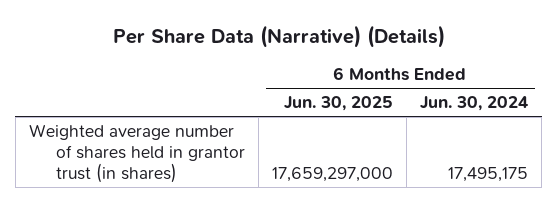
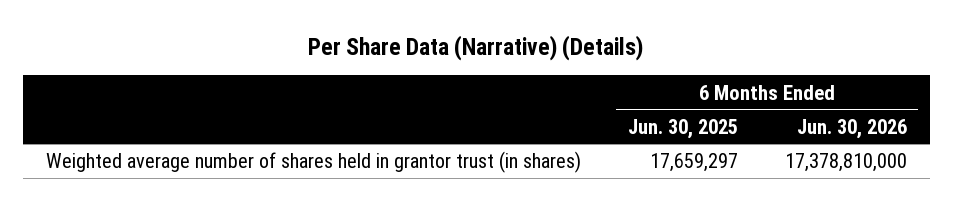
- | 6 Months Ended Jun. 30, 2025 | 6 Months Ended Jun. 30, 2024
+ | 6 Months Ended Jun. 30, 2025 | 6 Months Ended Jun. 30, 2026
- Weighted average number of shares held in grantor trust (in shares) | 17,659,297,000 | 17,495,175
+ Weighted average number of shares held in grantor trust (in shares) | 17,659,297 | 17,378,810,000

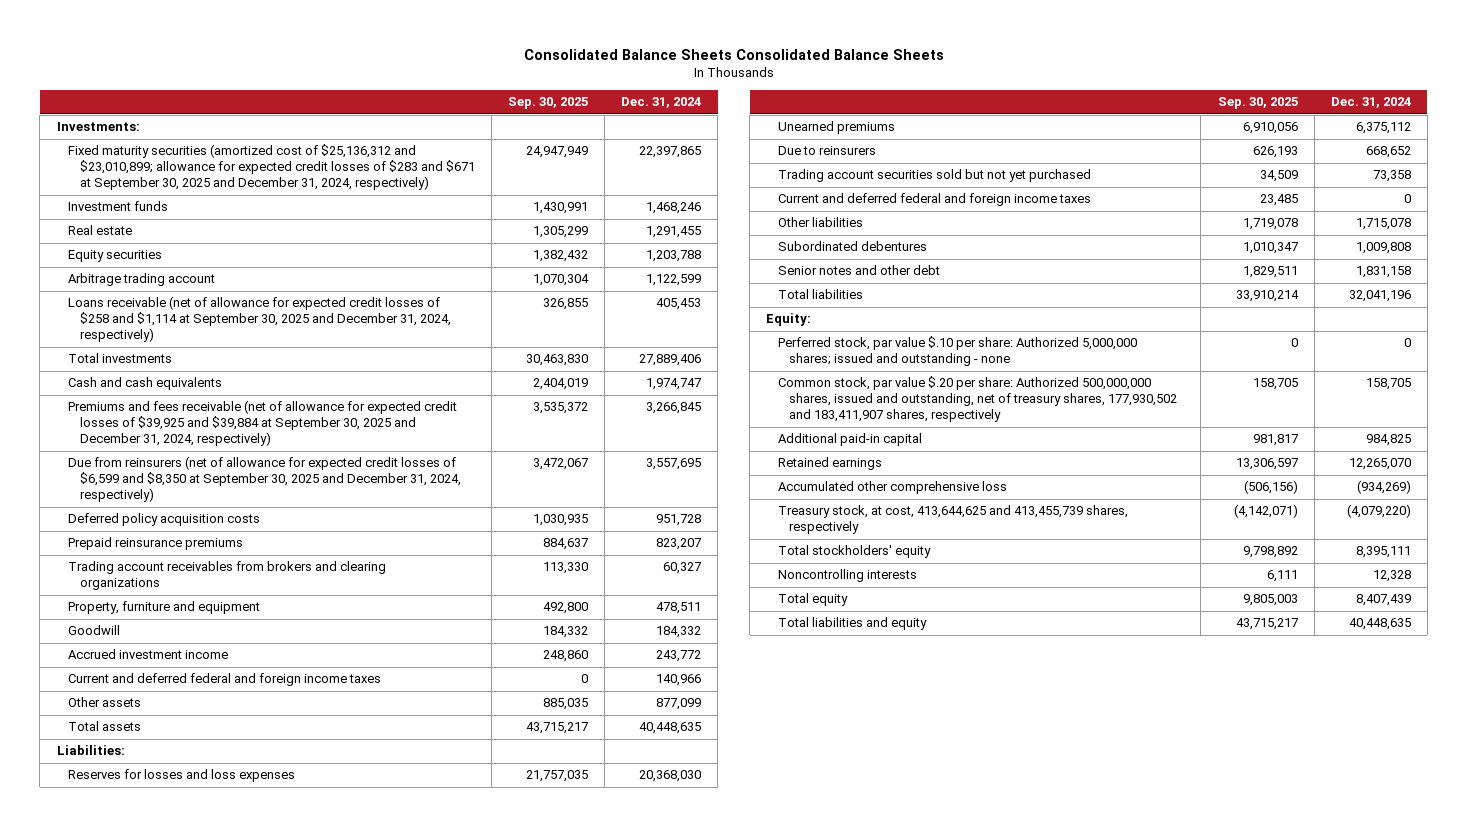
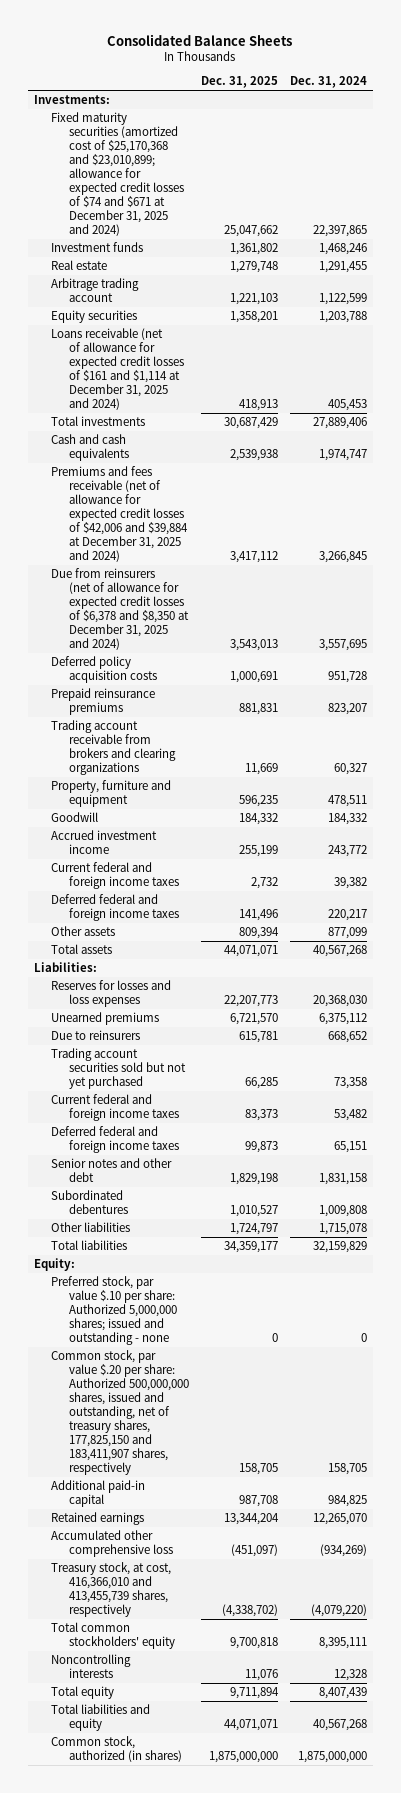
- Consolidated Balance Sheets Consolidated Balance Sheets
+ Consolidated Balance Sheets
- | Sep. 30, 2025 | Dec. 31, 2024
+ | Dec. 31, 2025 | Dec. 31, 2024
- Fixed maturity securities (amortized cost of $25,136,312 and $23,010,899; allowance for expected credit losses of $283 and $671 at September 30, 2025 and December 31, 2024, respectively) | 24,947,949 | 22,397,865
+ Fixed maturity securities (amortized cost of $25,170,368 and $23,010,899; allowance for expected credit losses of $74 and $671 at December 31, 2025 and 2024) | 25,047,662 | 22,397,865
- Loans receivable (net of allowance for expected credit losses of $258 and $1,114 at September 30, 2025 and December 31, 2024, respectively) | 326,855 | 405,453
moved down: Equity securities | 1,358,201 | 1,203,788
+ Loans receivable (net of allowance for expected credit losses of $161 and $1,114 at December 31, 2025 and 2024) | 418,913 | 405,453
- Premiums and fees receivable (net of allowance for expected credit losses of $39,925 and $39,884 at September 30, 2025 and December 31, 2024, respectively) | 3,535,372 | 3,266,845
- Due from reinsurers (net of allowance for expected credit losses of $6,599 and $8,350 at September 30, 2025 and December 31, 2024, respectively) | 3,472,067 | 3,557,695
+ Premiums and fees receivable (net of allowance for expected credit losses of $42,006 and $39,884 at December 31, 2025 and 2024) | 3,417,112 | 3,266,845
+ Due from reinsurers (net of allowance for expected credit losses of $6,378 and $8,350 at December 31, 2025 and 2024) | 3,543,013 | 3,557,695
- Trading account receivables from brokers and clearing organizations | 113,330 | 60,327
+ Trading account receivable from brokers and clearing organizations | 11,669 | 60,327
- Current and deferred federal and foreign income taxes | 0 | 140,966
+ Current federal and foreign income taxes | 2,732 | 39,382
+ Deferred federal and foreign income taxes | 141,496 | 220,217
- Total assets | 43,715,217 | 40,448,635
+ Total assets | 44,071,071 | 40,567,268
- Current and deferred federal and foreign income taxes | 23,485 | 0
+ Current federal and foreign income taxes | 83,373 | 53,482
+ Deferred federal and foreign income taxes | 99,873 | 65,151
- Total liabilities | 33,910,214 | 32,041,196
moved down: Subordinated debentures | 1,010,527 | 1,009,808
moved down: Other liabilities | 1,724,797 | 1,715,078
+ Total liabilities | 34,359,177 | 32,159,829
- Perferred stock, par value $.10 per share: Authorized 5,000,000 shares; issued and outstanding - none | 0 | 0
- Common stock, par value $.20 per share: Authorized 500,000,000 shares, issued and outstanding, net of treasury shares, 177,930,502 and 183,411,907 shares, respectively | 158,705 | 158,705
+ Preferred stock, par value $.10 per share: Authorized 5,000,000 shares; issued and outstanding - none | 0 | 0
+ Common stock, par value $.20 per share: Authorized 500,000,000 shares, issued and outstanding, net of treasury shares, 177,825,150 and 183,411,907 shares, respectively | 158,705 | 158,705
- Treasury stock, at cost, 413,644,625 and 413,455,739 shares, respectively | (4,142,071) | (4,079,220)
- Total stockholders' equity | 9,798,892 | 8,395,111
+ Treasury stock, at cost, 416,366,010 and 413,455,739 shares, respectively | (4,338,702) | (4,079,220)
+ Total common stockholders' equity | 9,700,818 | 8,395,111
- Total liabilities and equity | 43,715,217 | 40,448,635
+ Total liabilities and equity | 44,071,071 | 40,567,268
+ Common stock, authorized (in shares) | 1,875,000,000 | 1,875,000,000

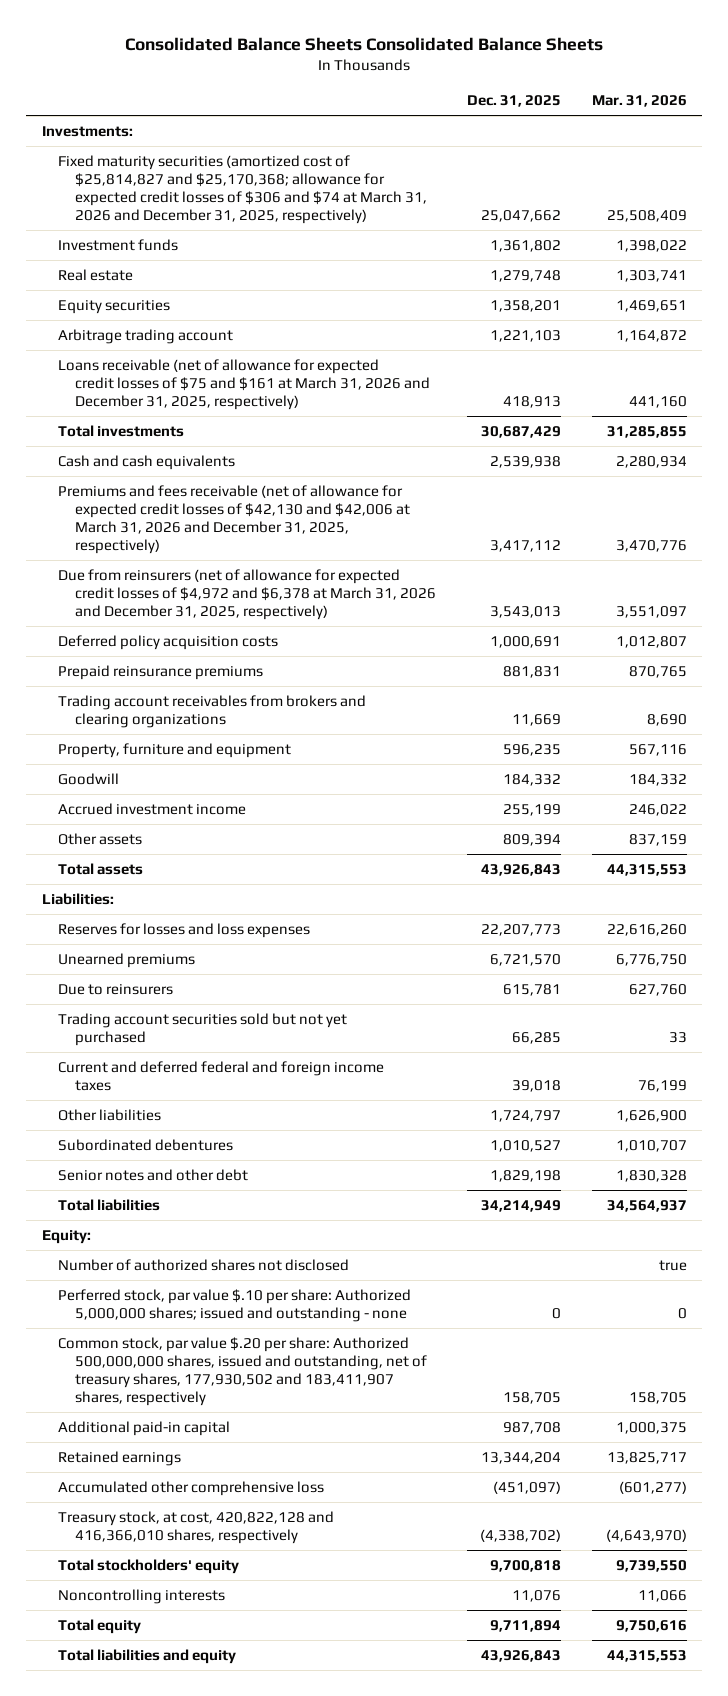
- Consolidated Balance Sheets
+ Consolidated Balance Sheets Consolidated Balance Sheets
- | Dec. 31, 2025 | Dec. 31, 2024
+ | Dec. 31, 2025 | Mar. 31, 2026
- Fixed maturity securities (amortized cost of $25,170,368 and $23,010,899; allowance for expected credit losses of $74 and $671 at December 31, 2025 and 2024) | 25,047,662 | 22,397,865
+ Fixed maturity securities (amortized cost of $25,814,827 and $25,170,368; allowance for expected credit losses of $306 and $74 at March 31, 2026 and December 31, 2025, respectively) | 25,047,662 | 25,508,409
- Loans receivable (net of allowance for expected credit losses of $161 and $1,114 at December 31, 2025 and 2024) | 418,913 | 405,453
moved down: Arbitrage trading account | 1,221,103 | 1,164,872
+ Loans receivable (net of allowance for expected credit losses of $75 and $161 at March 31, 2026 and December 31, 2025, respectively) | 418,913 | 441,160
- Premiums and fees receivable (net of allowance for expected credit losses of $42,006 and $39,884 at December 31, 2025 and 2024) | 3,417,112 | 3,266,845
- Due from reinsurers (net of allowance for expected credit losses of $6,378 and $8,350 at December 31, 2025 and 2024) | 3,543,013 | 3,557,695
+ Premiums and fees receivable (net of allowance for expected credit losses of $42,130 and $42,006 at March 31, 2026 and December 31, 2025, respectively) | 3,417,112 | 3,470,776
+ Due from reinsurers (net of allowance for expected credit losses of $4,972 and $6,378 at March 31, 2026 and December 31, 2025, respectively) | 3,543,013 | 3,551,097
- Trading account receivable from brokers and clearing organizations | 11,669 | 60,327
+ Trading account receivables from brokers and clearing organizations | 11,669 | 8,690
- Current federal and foreign income taxes | 2,732 | 39,382
- Deferred federal and foreign income taxes | 141,496 | 220,217
- Total assets | 44,071,071 | 40,567,268
+ Total assets | 43,926,843 | 44,315,553
- Current federal and foreign income taxes | 83,373 | 53,482
- Deferred federal and foreign income taxes | 99,873 | 65,151
+ Current and deferred federal and foreign income taxes | 39,018 | 76,199
- Total liabilities | 34,359,177 | 32,159,829
moved down: Subordinated debentures | 1,010,527 | 1,010,707
moved down: Senior notes and other debt | 1,829,198 | 1,830,328
+ Total liabilities | 34,214,949 | 34,564,937
- Preferred stock, par value $.10 per share: Authorized 5,000,000 shares; issued and outstanding - none | 0 | 0
- Common stock, par value $.20 per share: Authorized 500,000,000 shares, issued and outstanding, net of treasury shares, 177,825,150 and 183,411,907 shares, respectively | 158,705 | 158,705
+ Number of authorized shares not disclosed | | true
+ Perferred stock, par value $.10 per share: Authorized 5,000,000 shares; issued and outstanding - none | 0 | 0
+ Common stock, par value $.20 per share: Authorized 500,000,000 shares, issued and outstanding, net of treasury shares, 177,930,502 and 183,411,907 shares, respectively | 158,705 | 158,705
- Treasury stock, at cost, 416,366,010 and 413,455,739 shares, respectively | (4,338,702) | (4,079,220)
- Total common stockholders' equity | 9,700,818 | 8,395,111
+ Treasury stock, at cost, 420,822,128 and 416,366,010 shares, respectively | (4,338,702) | (4,643,970)
+ Total stockholders' equity | 9,700,818 | 9,739,550
- Total liabilities and equity | 44,071,071 | 40,567,268
- Common stock, authorized (in shares) | 1,875,000,000 | 1,875,000,000
+ Total liabilities and equity | 43,926,843 | 44,315,553

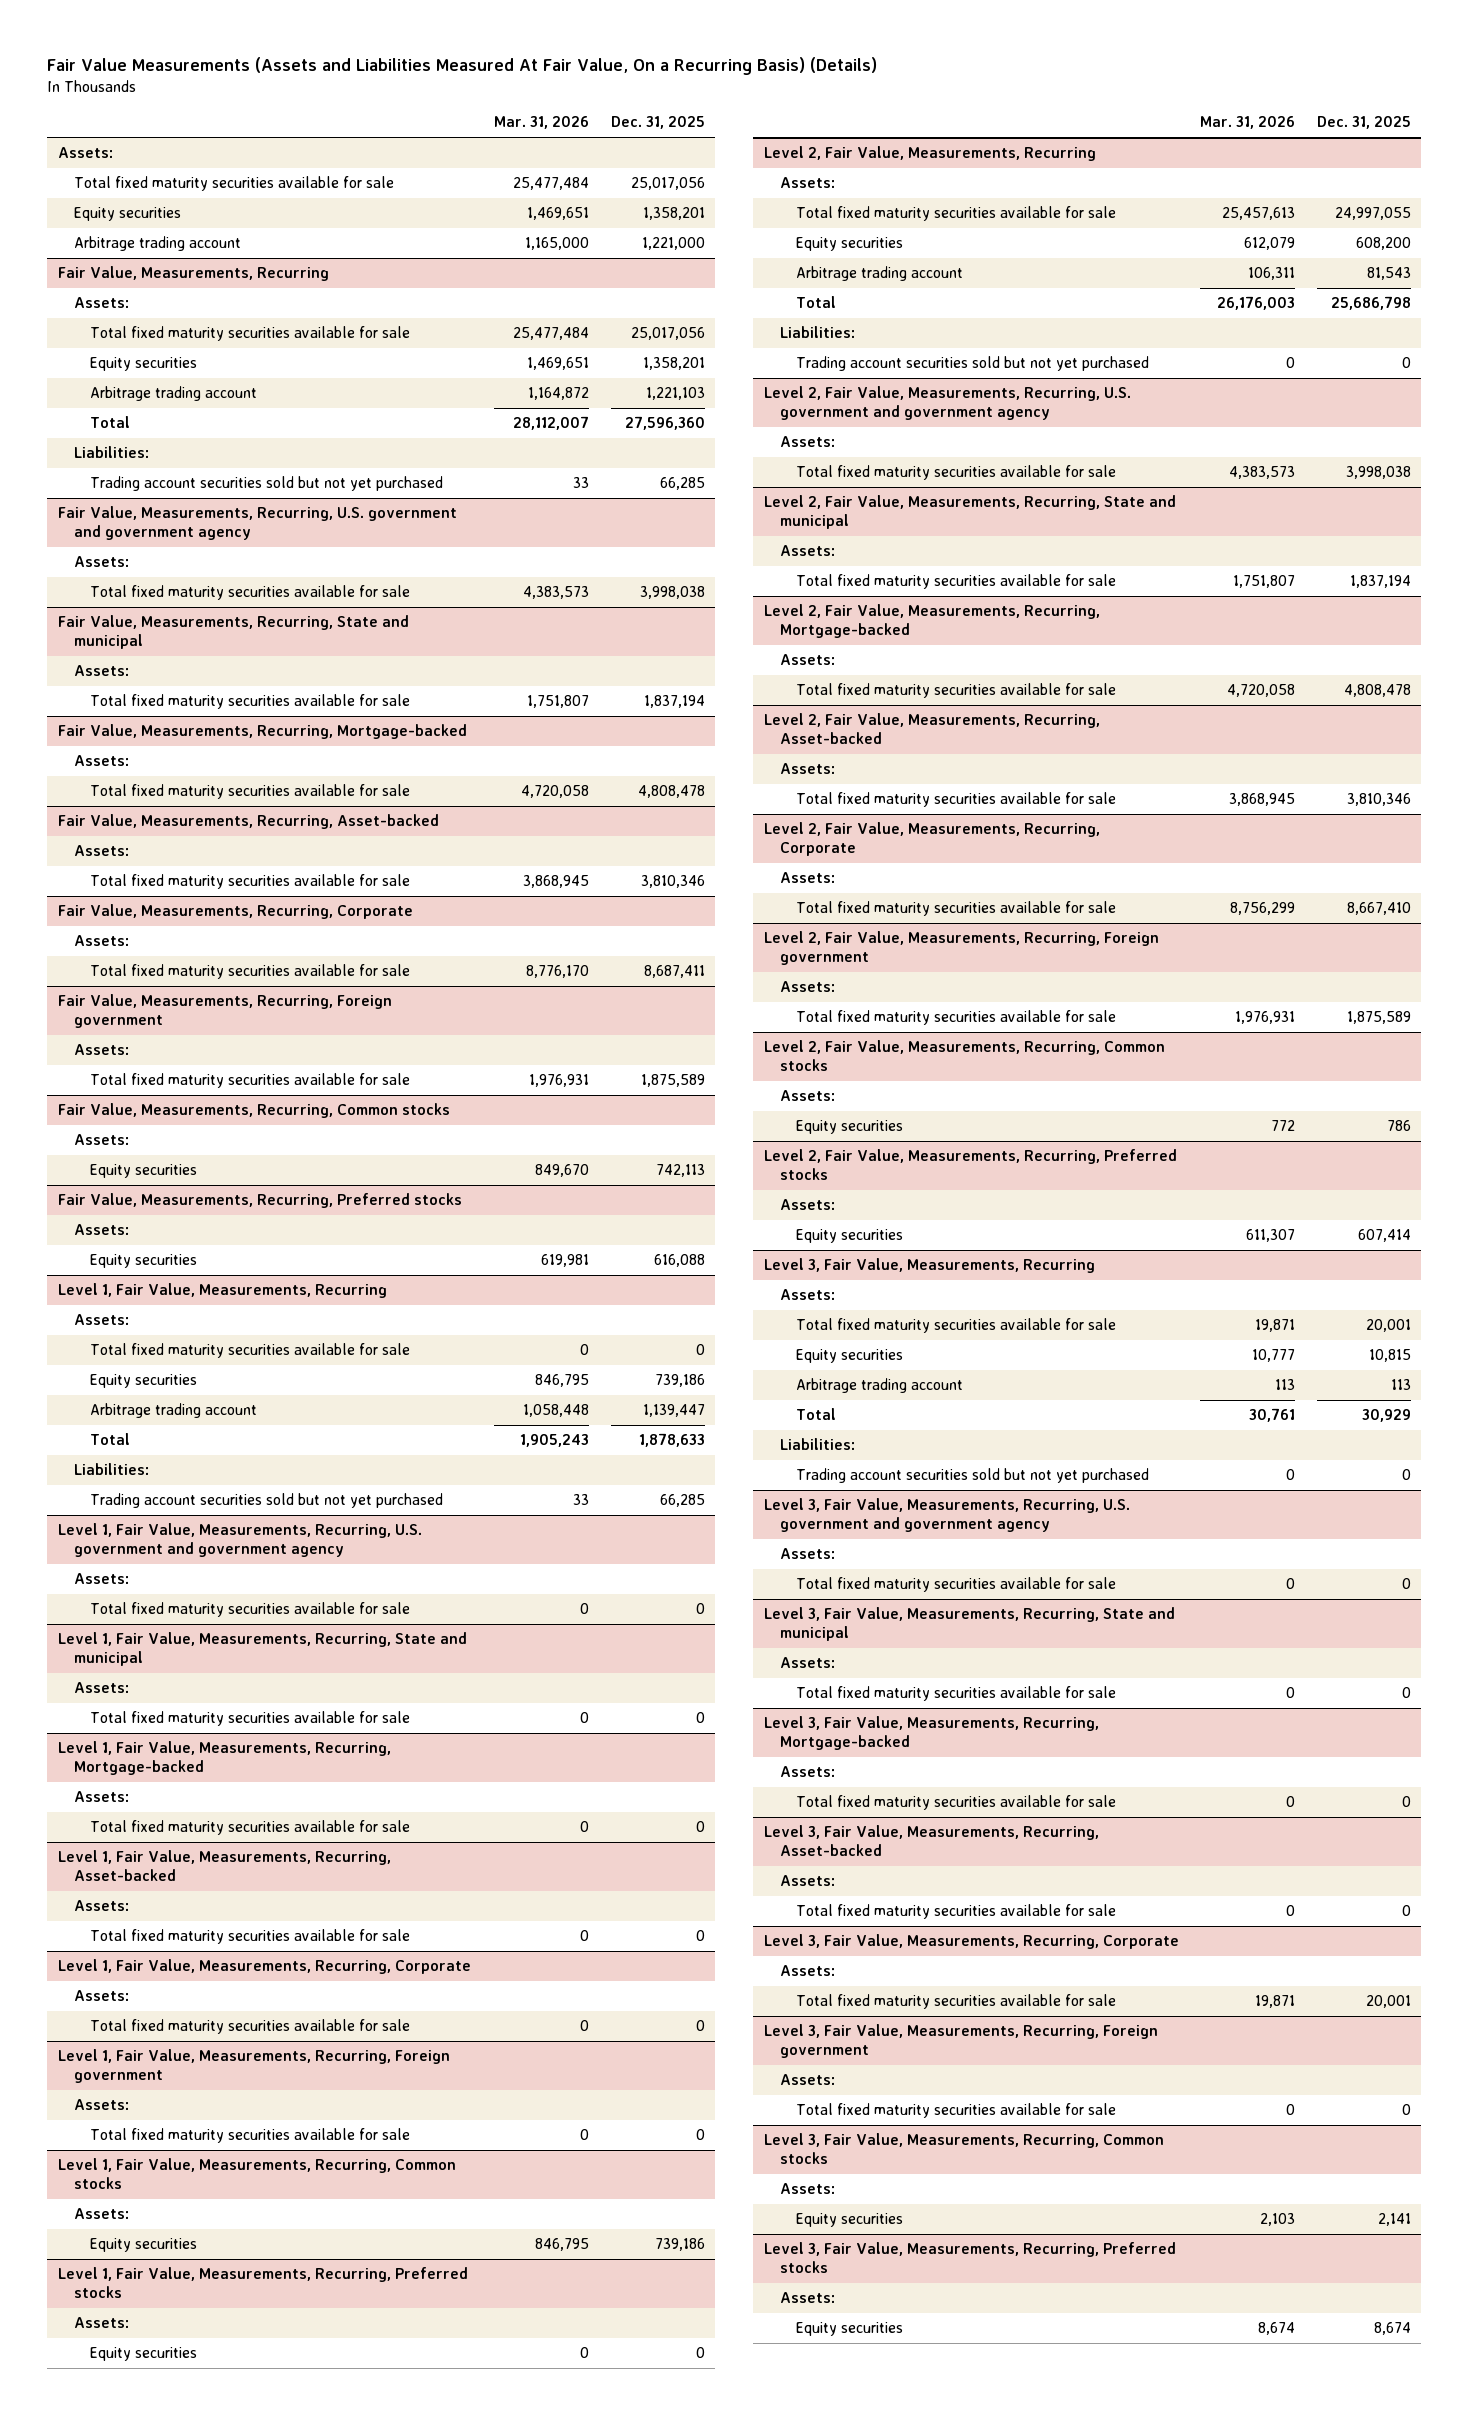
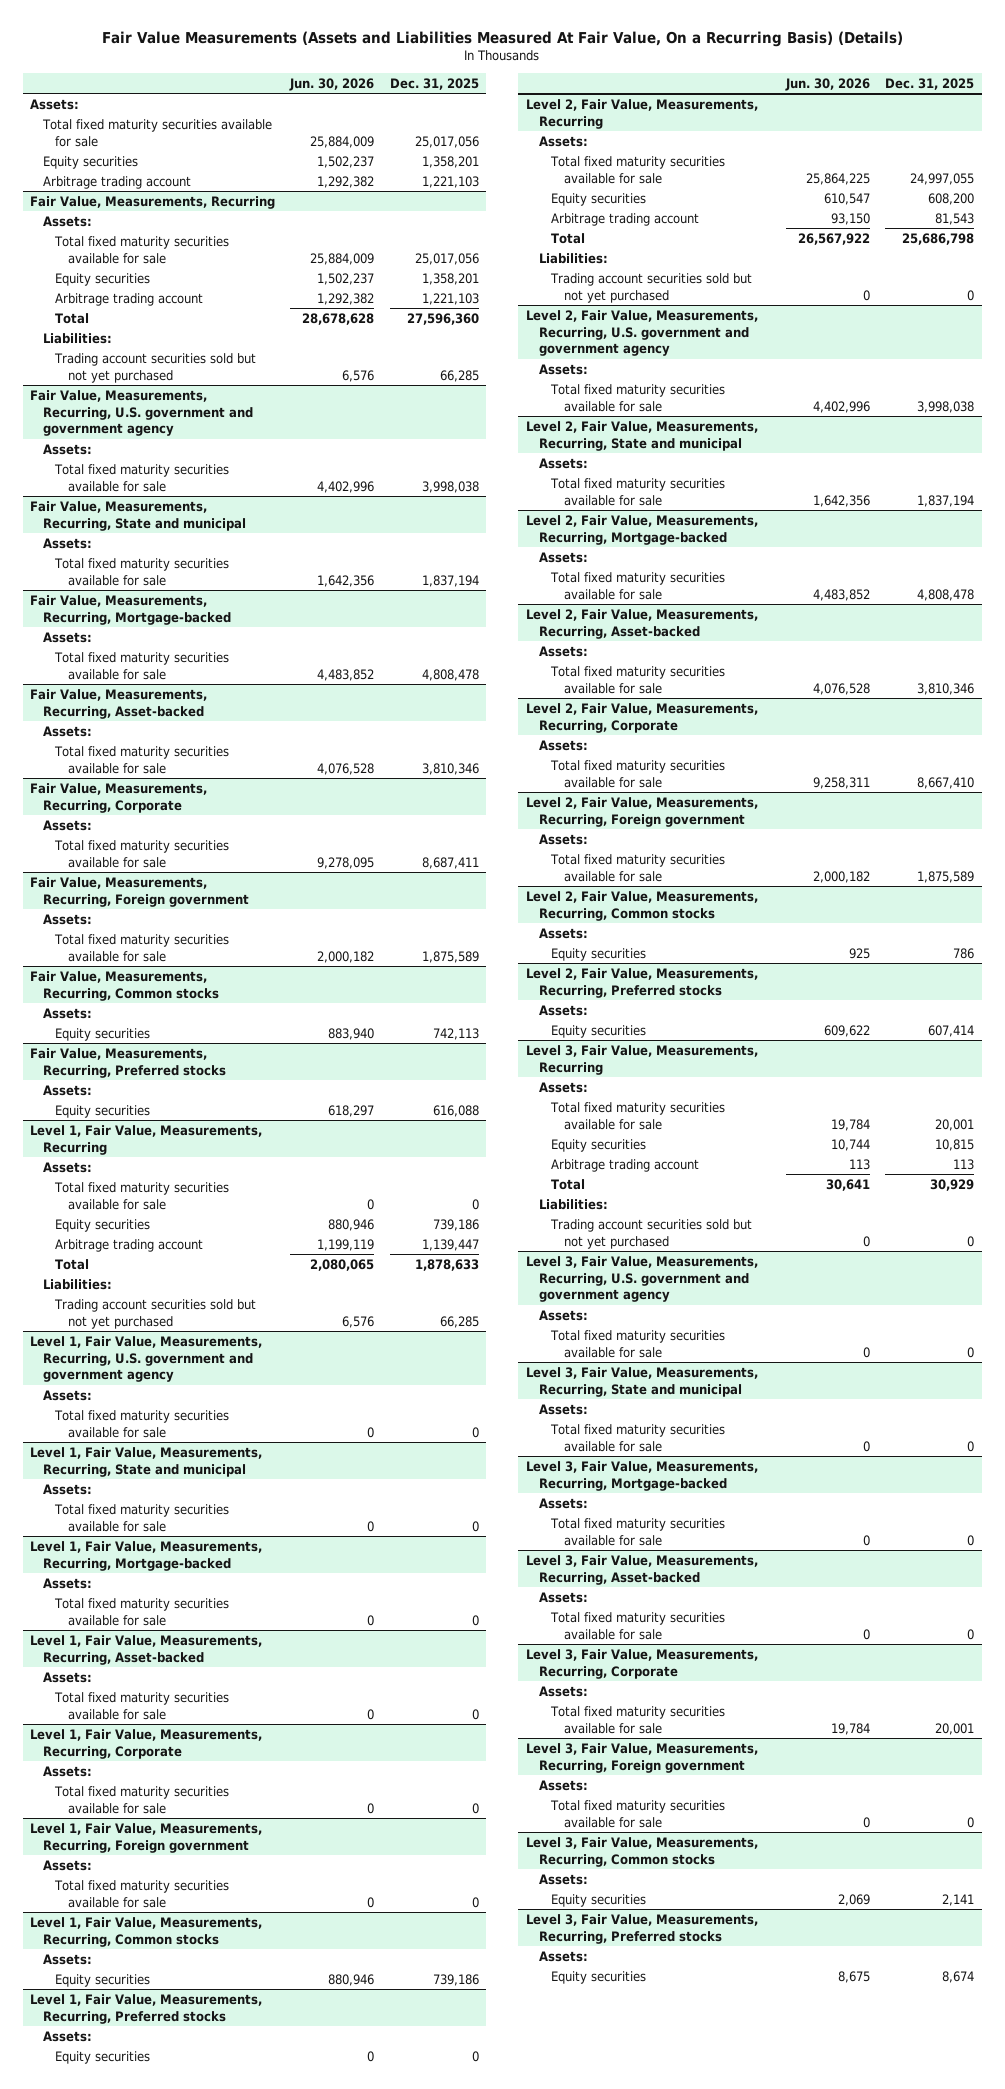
- | Mar. 31, 2026 | Dec. 31, 2025
+ | Jun. 30, 2026 | Dec. 31, 2025
- Arbitrage trading account | 1,165,000 | 1,221,000
+ Arbitrage trading account | 1,292,382 | 1,221,103

